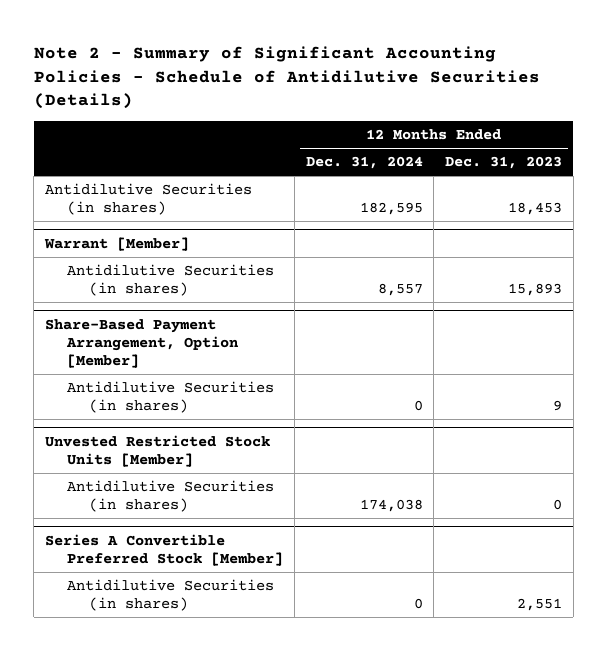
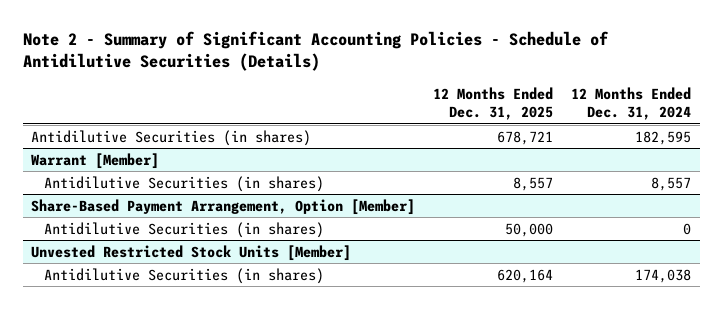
- | 12 Months Ended Dec. 31, 2024 | 12 Months Ended Dec. 31, 2023
+ | 12 Months Ended Dec. 31, 2025 | 12 Months Ended Dec. 31, 2024
- Series A Convertible Preferred Stock [Member]
- Antidilutive Securities (in shares) | 0 | 2,551

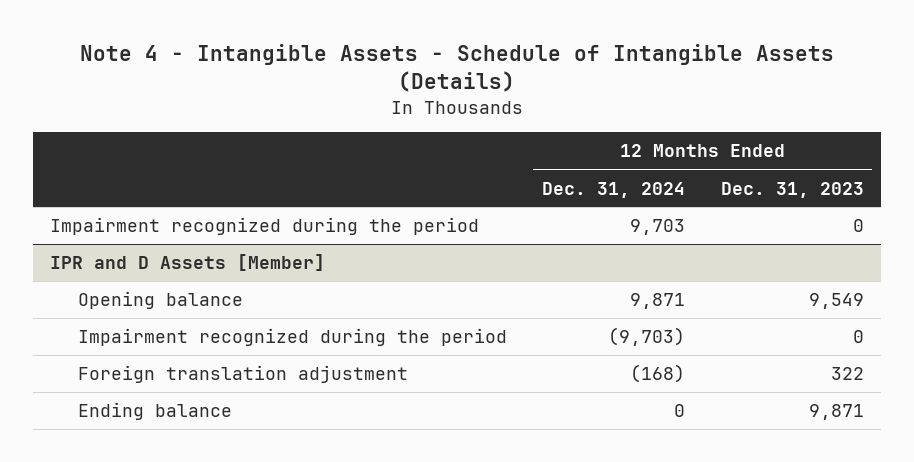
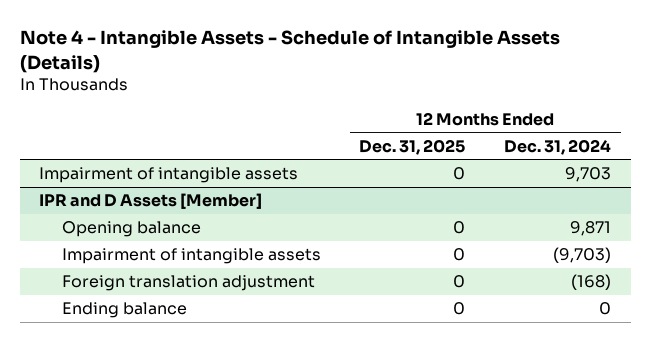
- | 12 Months Ended Dec. 31, 2024 | 12 Months Ended Dec. 31, 2023
+ | 12 Months Ended Dec. 31, 2025 | 12 Months Ended Dec. 31, 2024
- Impairment recognized during the period | 9,703 | 0
+ Impairment of intangible assets | 0 | 9,703
@ IPR and D Assets [Member]
- Impairment recognized during the period | (9,703) | 0
+ Impairment of intangible assets | 0 | (9,703)

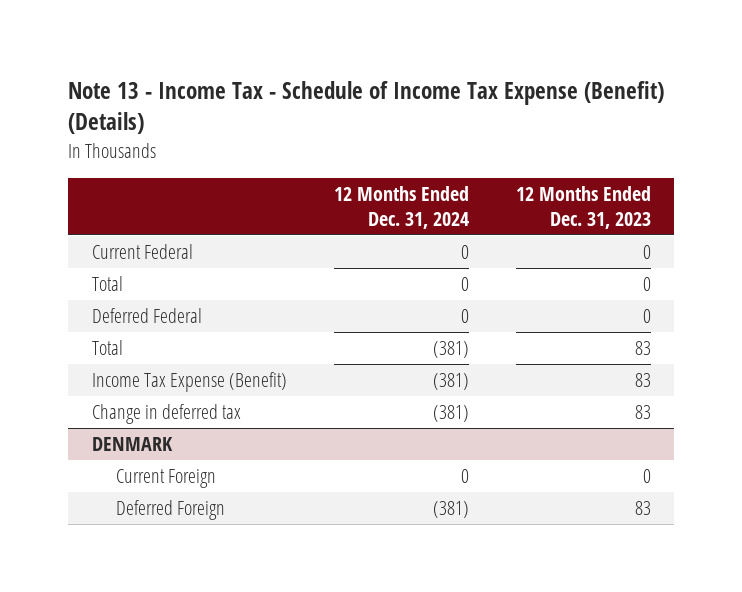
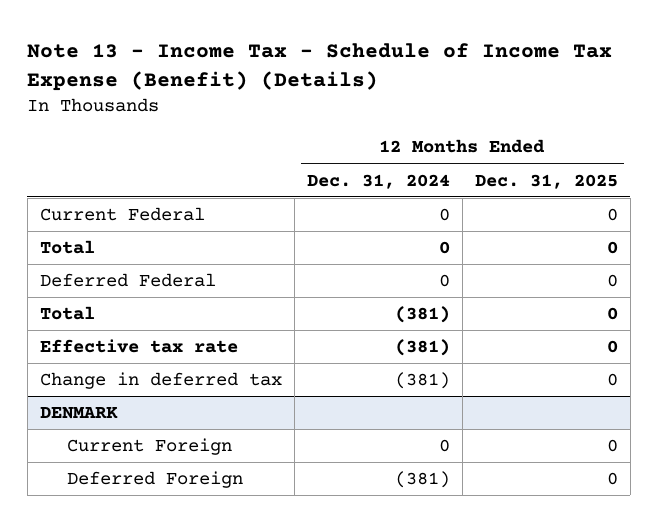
- | 12 Months Ended Dec. 31, 2024 | 12 Months Ended Dec. 31, 2023
+ | 12 Months Ended Dec. 31, 2024 | 12 Months Ended Dec. 31, 2025
- Income Tax Expense (Benefit) | (381) | 83
+ Effective tax rate | (381) | 0

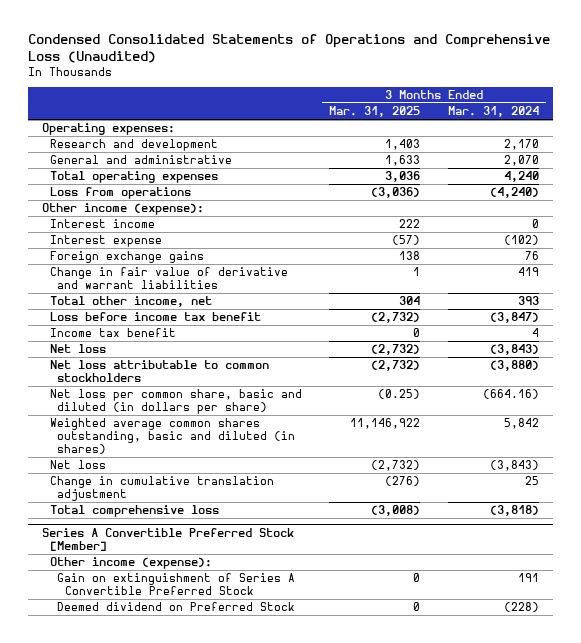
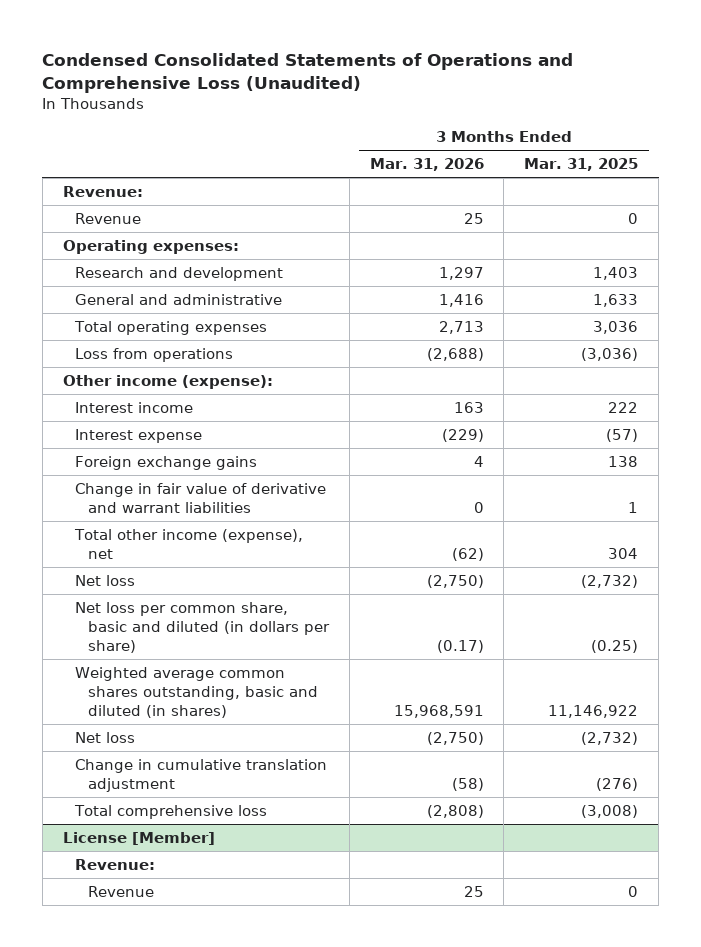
- | 3 Months Ended Mar. 31, 2025 | 3 Months Ended Mar. 31, 2024
+ | 3 Months Ended Mar. 31, 2026 | 3 Months Ended Mar. 31, 2025
+ Revenue:
+ Revenue | 25 | 0
- Total other income, net | 304 | 393
- Loss before income tax benefit | (2,732) | (3,847)
- Income tax benefit | 0 | 4
+ Total other income (expense), net | (62) | 304
- Net loss attributable to common stockholders | (2,732) | (3,880)
- Series A Convertible Preferred Stock [Member]
- Other income (expense):
- Gain on extinguishment of Series A Convertible Preferred Stock | 0 | 191
- Deemed dividend on Preferred Stock | 0 | (228)
+ License [Member]
+ Revenue:
+ Revenue | 25 | 0

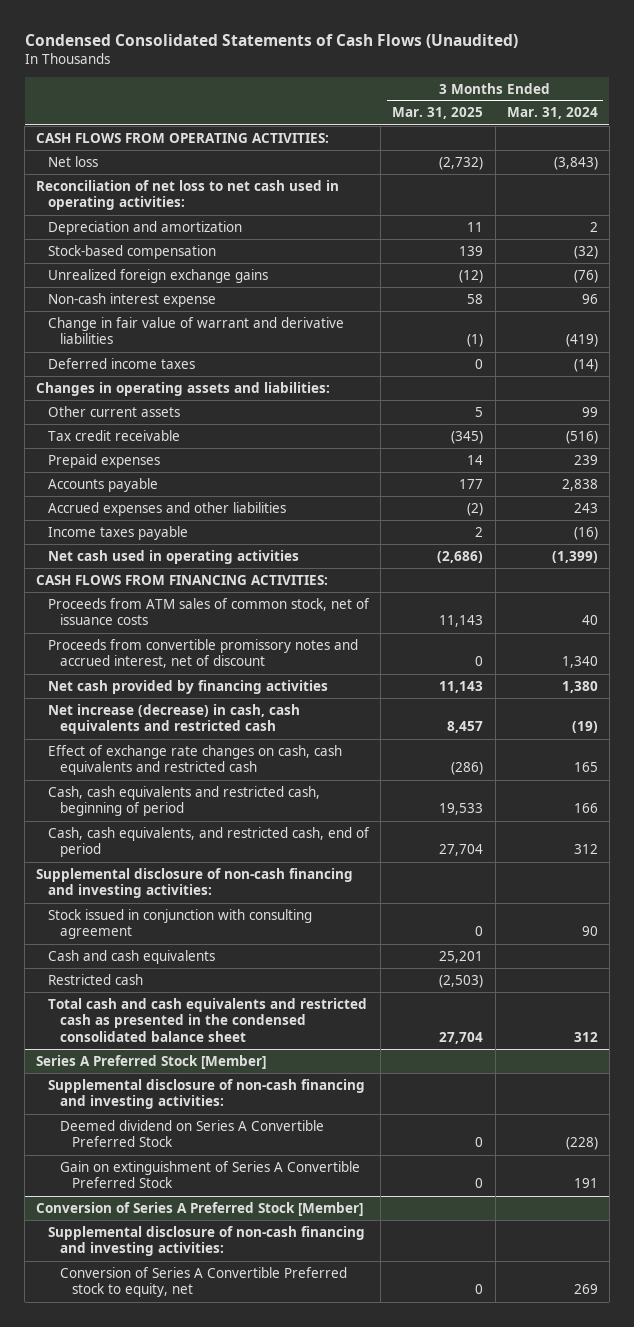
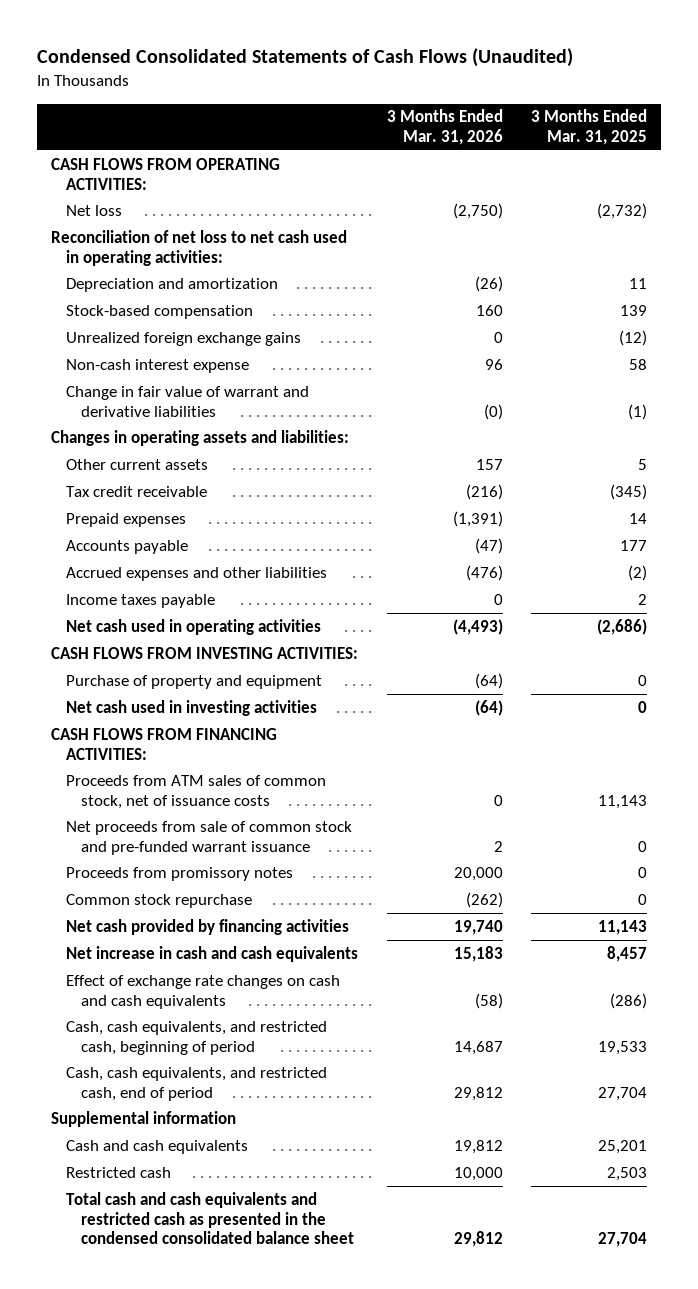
- | 3 Months Ended Mar. 31, 2025 | 3 Months Ended Mar. 31, 2024
+ | 3 Months Ended Mar. 31, 2026 | 3 Months Ended Mar. 31, 2025
- Deferred income taxes | 0 | (14)
+ CASH FLOWS FROM INVESTING ACTIVITIES:
+ Purchase of property and equipment | (64) | 0
+ Net cash used in investing activities | (64) | 0
- Proceeds from convertible promissory notes and accrued interest, net of discount | 0 | 1,340
+ Net proceeds from sale of common stock and pre-funded warrant issuance | 2 | 0
+ Proceeds from promissory notes | 20,000 | 0
+ Common stock repurchase | (262) | 0
- Net increase (decrease) in cash, cash equivalents and restricted cash | 8,457 | (19)
- Effect of exchange rate changes on cash, cash equivalents and restricted cash | (286) | 165
- Cash, cash equivalents and restricted cash, beginning of period | 19,533 | 166
+ Net increase in cash and cash equivalents | 15,183 | 8,457
+ Effect of exchange rate changes on cash and cash equivalents | (58) | (286)
+ Cash, cash equivalents, and restricted cash, beginning of period | 14,687 | 19,533
- Supplemental disclosure of non-cash financing and investing activities:
- Stock issued in conjunction with consulting agreement | 0 | 90
+ Supplemental information
- Restricted cash | (2,503) |
+ Restricted cash | 10,000 | 2,503
- Series A Preferred Stock [Member]
- Supplemental disclosure of non-cash financing and investing activities:
- Deemed dividend on Series A Convertible Preferred Stock | 0 | (228)
- Gain on extinguishment of Series A Convertible Preferred Stock | 0 | 191
- Conversion of Series A Preferred Stock [Member]
- Supplemental disclosure of non-cash financing and investing activities:
- Conversion of Series A Convertible Preferred stock to equity, net | 0 | 269

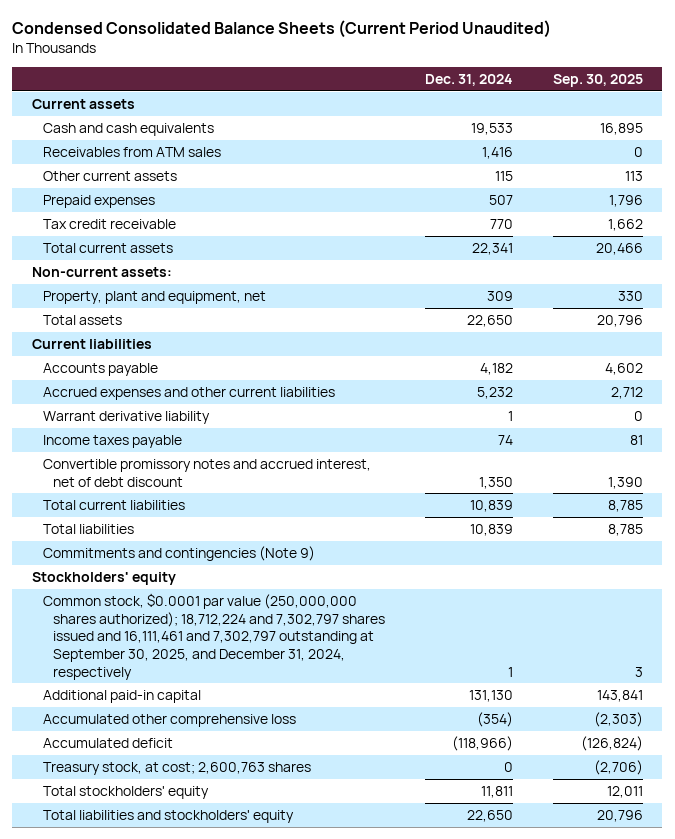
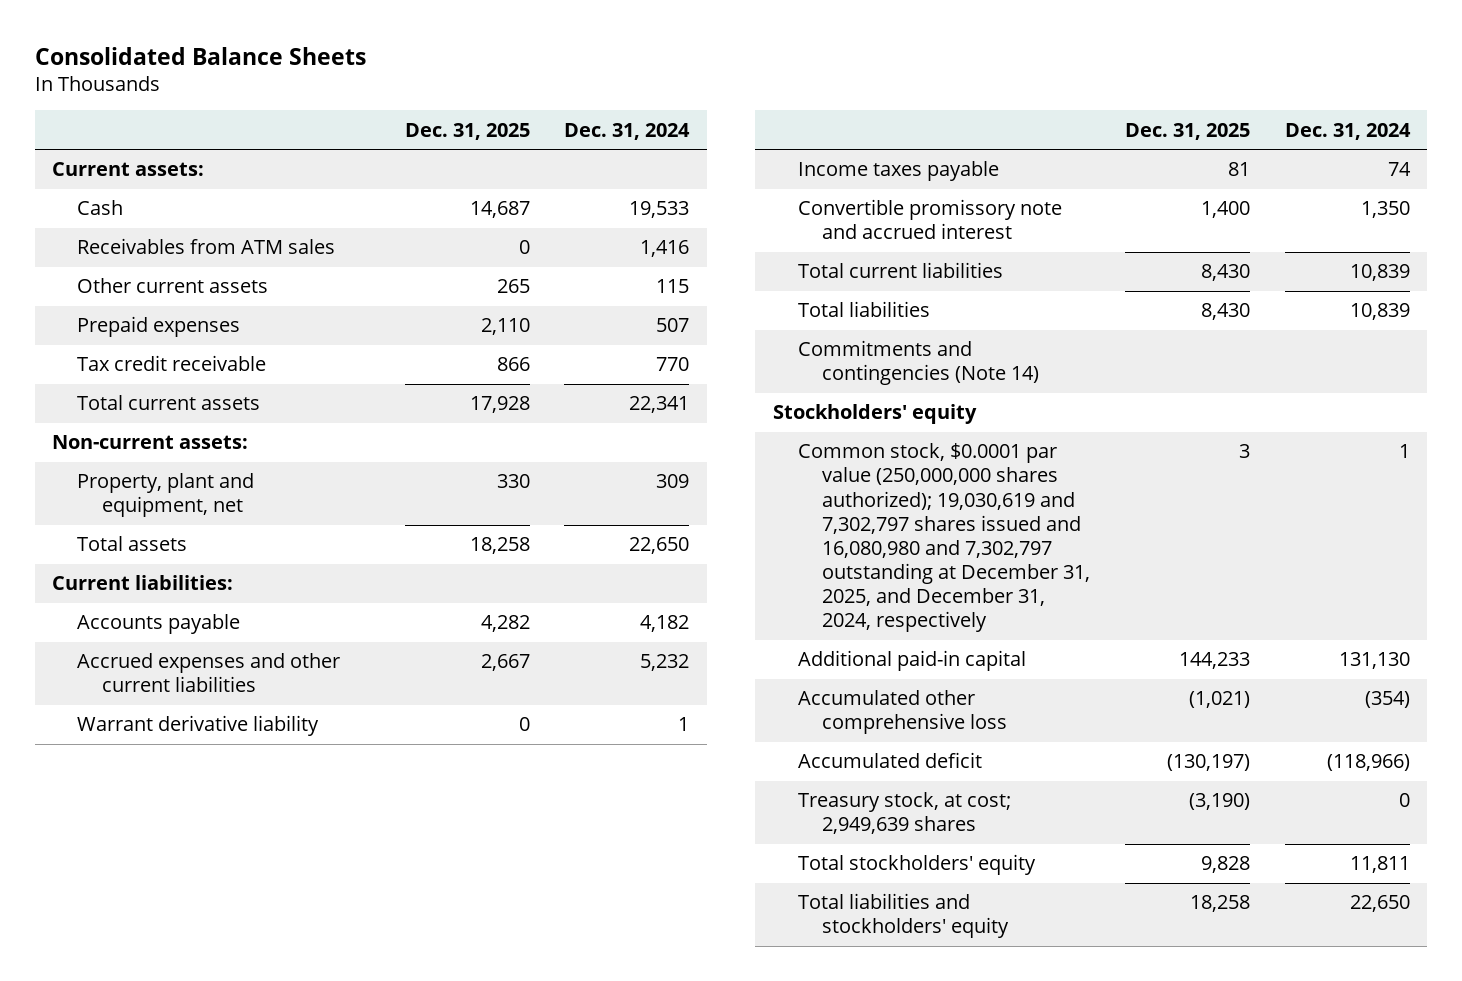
- Condensed Consolidated Balance Sheets (Current Period Unaudited)
+ Consolidated Balance Sheets
- | Dec. 31, 2024 | Sep. 30, 2025
+ | Dec. 31, 2025 | Dec. 31, 2024
- Current assets
- Cash and cash equivalents | 19,533 | 16,895
+ Current assets:
+ Cash | 14,687 | 19,533
- Current liabilities
+ Current liabilities:
- Convertible promissory notes and accrued interest, net of debt discount | 1,350 | 1,390
+ Convertible promissory note and accrued interest | 1,400 | 1,350
- Commitments and contingencies (Note 9)
+ Commitments and contingencies (Note 14)
- Common stock, $0.0001 par value (250,000,000 shares authorized); 18,712,224 and 7,302,797 shares issued and 16,111,461 and 7,302,797 outstanding at September 30, 2025, and December 31, 2024, respectively | 1 | 3
+ Common stock, $0.0001 par value (250,000,000 shares authorized); 19,030,619 and 7,302,797 shares issued and 16,080,980 and 7,302,797 outstanding at December 31, 2025, and December 31, 2024, respectively | 3 | 1
- Treasury stock, at cost; 2,600,763 shares | 0 | (2,706)
+ Treasury stock, at cost; 2,949,639 shares | (3,190) | 0

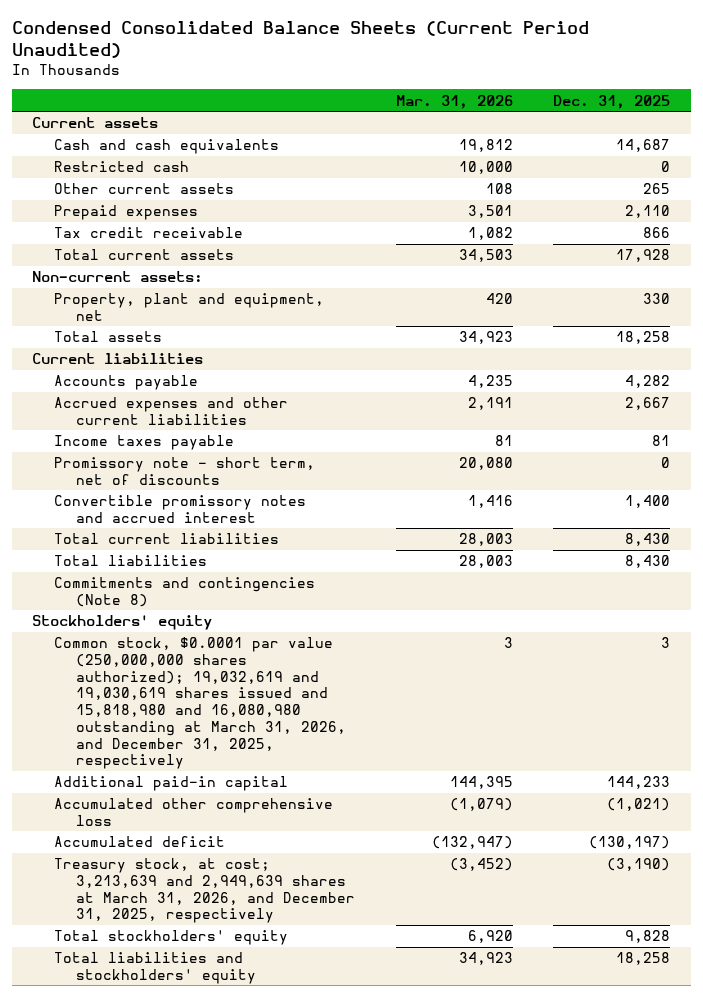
- Consolidated Balance Sheets
+ Condensed Consolidated Balance Sheets (Current Period Unaudited)
- | Dec. 31, 2025 | Dec. 31, 2024
+ | Mar. 31, 2026 | Dec. 31, 2025
- Current assets:
- Cash | 14,687 | 19,533
- Receivables from ATM sales | 0 | 1,416
+ Current assets
+ Cash and cash equivalents | 19,812 | 14,687
+ Restricted cash | 10,000 | 0
- Current liabilities:
+ Current liabilities
- Warrant derivative liability | 0 | 1
- Convertible promissory note and accrued interest | 1,400 | 1,350
+ Promissory note - short term, net of discounts | 20,080 | 0
+ Convertible promissory notes and accrued interest | 1,416 | 1,400
- Commitments and contingencies (Note 14)
+ Commitments and contingencies (Note 8)
- Common stock, $0.0001 par value (250,000,000 shares authorized); 19,030,619 and 7,302,797 shares issued and 16,080,980 and 7,302,797 outstanding at December 31, 2025, and December 31, 2024, respectively | 3 | 1
+ Common stock, $0.0001 par value (250,000,000 shares authorized); 19,032,619 and 19,030,619 shares issued and 15,818,980 and 16,080,980 outstanding at March 31, 2026, and December 31, 2025, respectively | 3 | 3
- Treasury stock, at cost; 2,949,639 shares | (3,190) | 0
+ Treasury stock, at cost; 3,213,639 and 2,949,639 shares at March 31, 2026, and December 31, 2025, respectively | (3,452) | (3,190)

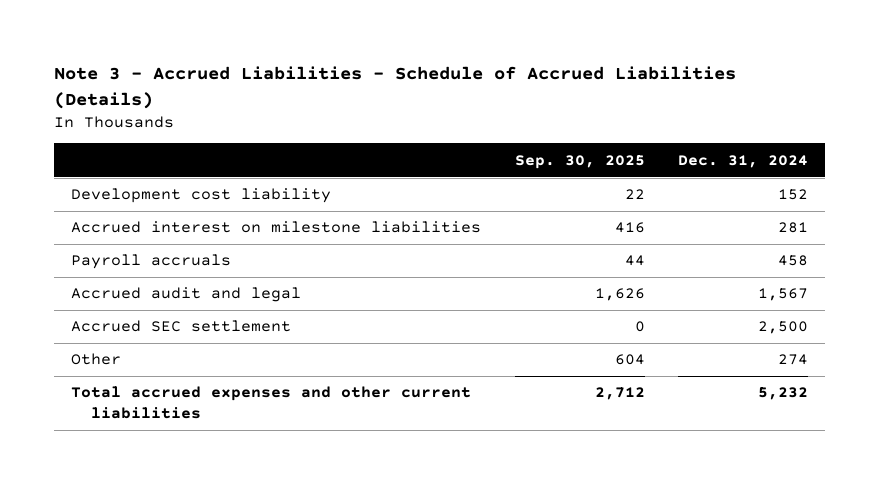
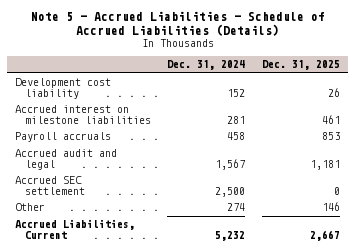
- Note 3 - Accrued Liabilities - Schedule of Accrued Liabilities (Details)
+ Note 5 - Accrued Liabilities - Schedule of Accrued Liabilities (Details)
- | Sep. 30, 2025 | Dec. 31, 2024
+ | Dec. 31, 2024 | Dec. 31, 2025
- Total accrued expenses and other current liabilities | 2,712 | 5,232
+ Accrued Liabilities, Current | 5,232 | 2,667

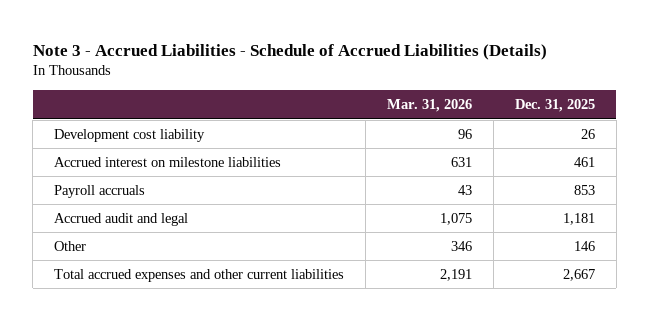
- Note 5 - Accrued Liabilities - Schedule of Accrued Liabilities (Details)
+ Note 3 - Accrued Liabilities - Schedule of Accrued Liabilities (Details)
- | Dec. 31, 2024 | Dec. 31, 2025
+ | Mar. 31, 2026 | Dec. 31, 2025
- Accrued SEC settlement | 2,500 | 0
- Accrued Liabilities, Current | 5,232 | 2,667
+ Total accrued expenses and other current liabilities | 2,191 | 2,667

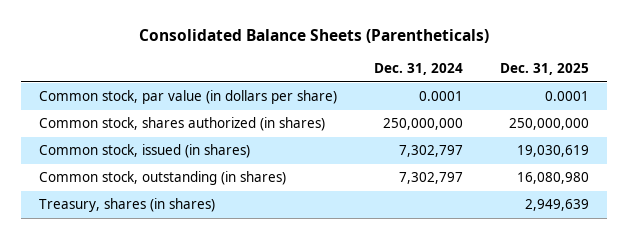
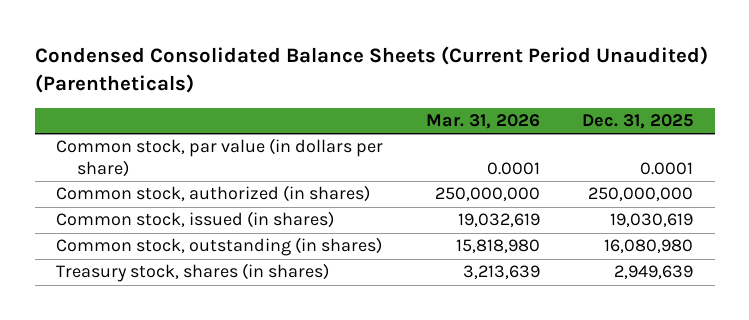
- Consolidated Balance Sheets (Parentheticals)
+ Condensed Consolidated Balance Sheets (Current Period Unaudited) (Parentheticals)
- | Dec. 31, 2024 | Dec. 31, 2025
+ | Mar. 31, 2026 | Dec. 31, 2025
- Common stock, shares authorized (in shares) | 250,000,000 | 250,000,000
+ Common stock, authorized (in shares) | 250,000,000 | 250,000,000
- Treasury, shares (in shares) | | 2,949,639
+ Treasury stock, shares (in shares) | 3,213,639 | 2,949,639

